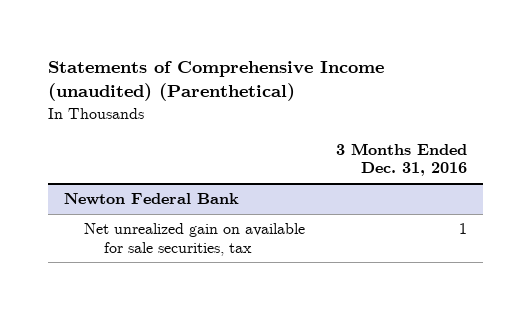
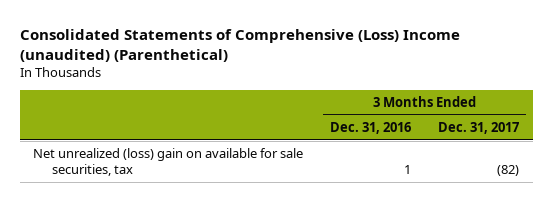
- Statements of Comprehensive Income (unaudited) (Parenthetical)
+ Consolidated Statements of Comprehensive (Loss) Income (unaudited) (Parenthetical)
- | 3 Months Ended Dec. 31, 2016
+ | 3 Months Ended Dec. 31, 2016 | 3 Months Ended Dec. 31, 2017
- Newton Federal Bank
- Net unrealized gain on available for sale securities, tax | 1
+ Net unrealized (loss) gain on available for sale securities, tax | 1 | (82)

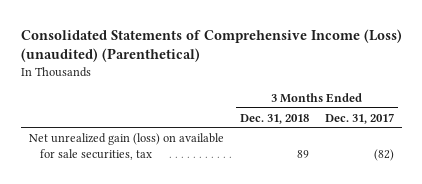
- Consolidated Statements of Comprehensive (Loss) Income (unaudited) (Parenthetical)
+ Consolidated Statements of Comprehensive Income (Loss) (unaudited) (Parenthetical)
- | 3 Months Ended Dec. 31, 2016 | 3 Months Ended Dec. 31, 2017
+ | 3 Months Ended Dec. 31, 2018 | 3 Months Ended Dec. 31, 2017
- Net unrealized (loss) gain on available for sale securities, tax | 1 | (82)
+ Net unrealized gain (loss) on available for sale securities, tax | 89 | (82)

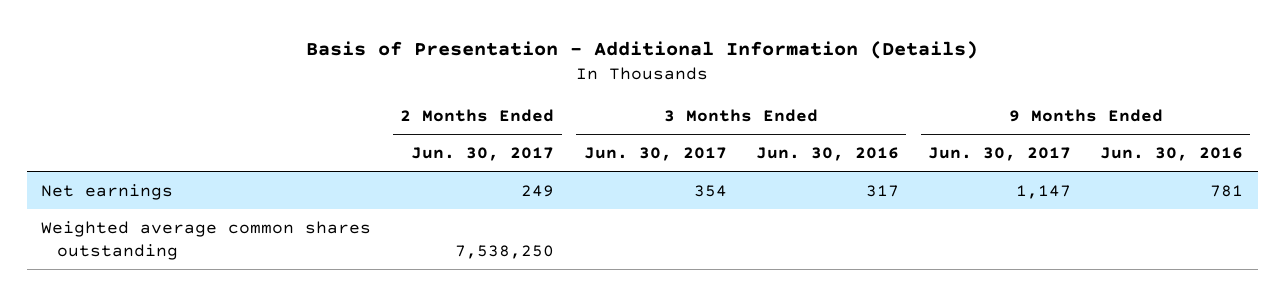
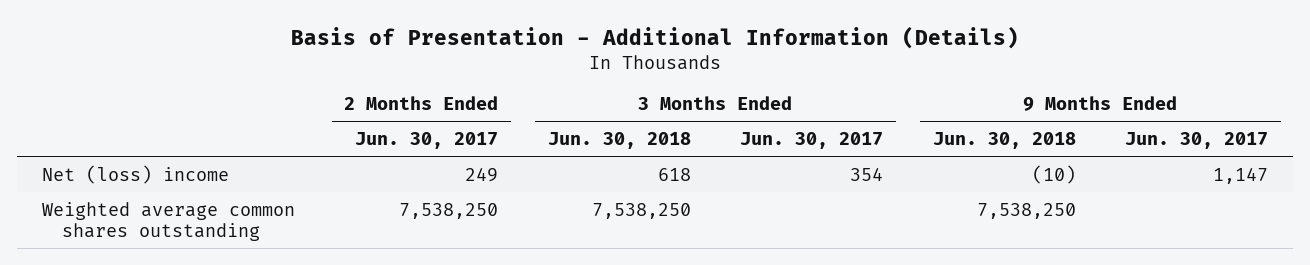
- | 2 Months Ended Jun. 30, 2017 | 3 Months Ended Jun. 30, 2017 | 3 Months Ended Jun. 30, 2016 | 9 Months Ended Jun. 30, 2017 | 9 Months Ended Jun. 30, 2016
+ | 2 Months Ended Jun. 30, 2017 | 3 Months Ended Jun. 30, 2018 | 3 Months Ended Jun. 30, 2017 | 9 Months Ended Jun. 30, 2018 | 9 Months Ended Jun. 30, 2017
- Net earnings | 249 | 354 | 317 | 1,147 | 781
+ Net (loss) income | 249 | 618 | 354 | (10) | 1,147

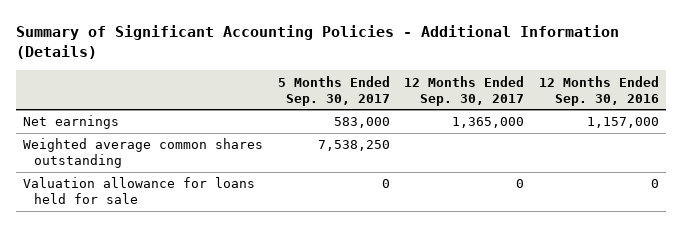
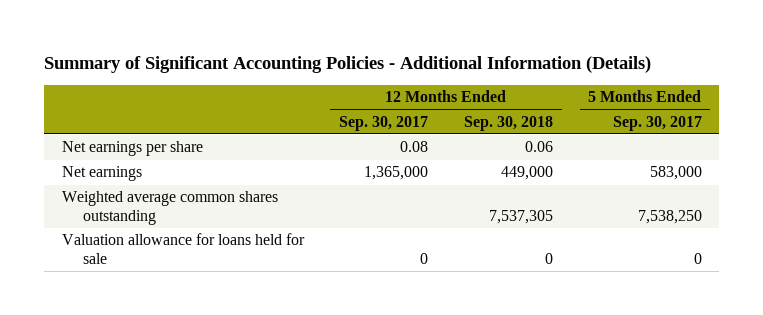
- | 5 Months Ended Sep. 30, 2017 | 12 Months Ended Sep. 30, 2017 | 12 Months Ended Sep. 30, 2016
+ | 12 Months Ended Sep. 30, 2017 | 12 Months Ended Sep. 30, 2018 | 5 Months Ended Sep. 30, 2017
+ Net earnings per share | 0.08 | 0.06 |

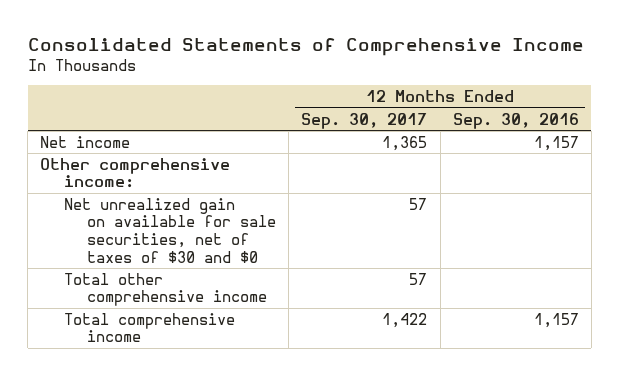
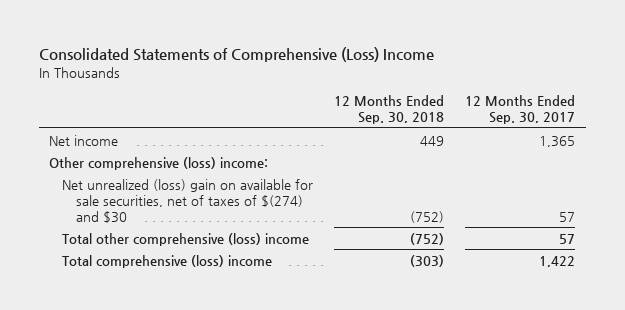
- Consolidated Statements of Comprehensive Income
+ Consolidated Statements of Comprehensive (Loss) Income
- | 12 Months Ended Sep. 30, 2017 | 12 Months Ended Sep. 30, 2016
+ | 12 Months Ended Sep. 30, 2018 | 12 Months Ended Sep. 30, 2017
- Other comprehensive income:
- Net unrealized gain on available for sale securities, net of taxes of $30 and $0 | 57 |
- Total other comprehensive income | 57 |
- Total comprehensive income | 1,422 | 1,157
+ Other comprehensive (loss) income:
+ Net unrealized (loss) gain on available for sale securities, net of taxes of $(274) and $30 | (752) | 57
+ Total other comprehensive (loss) income | (752) | 57
+ Total comprehensive (loss) income | (303) | 1,422

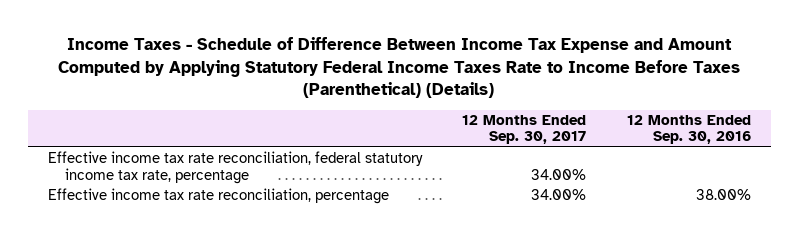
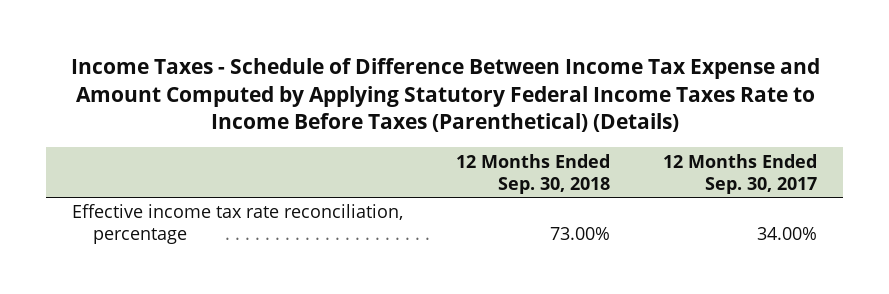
- | 12 Months Ended Sep. 30, 2017 | 12 Months Ended Sep. 30, 2016
+ | 12 Months Ended Sep. 30, 2018 | 12 Months Ended Sep. 30, 2017
- Effective income tax rate reconciliation, federal statutory income tax rate, percentage | 34.00% |

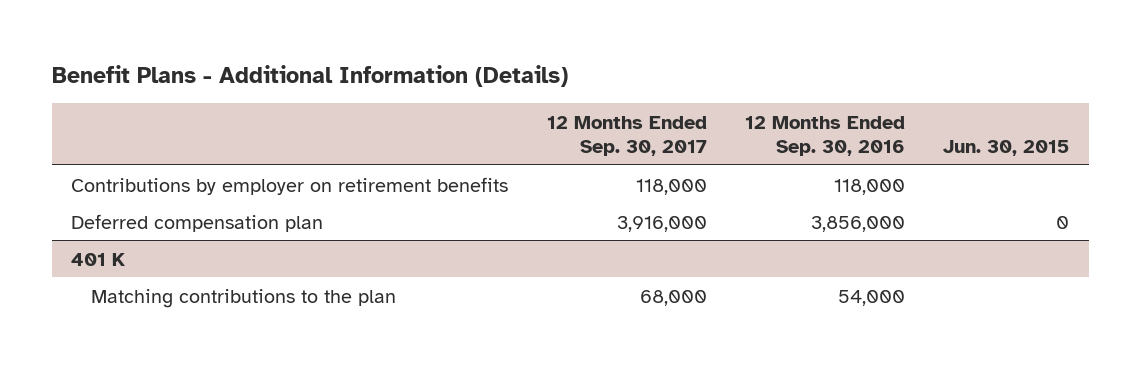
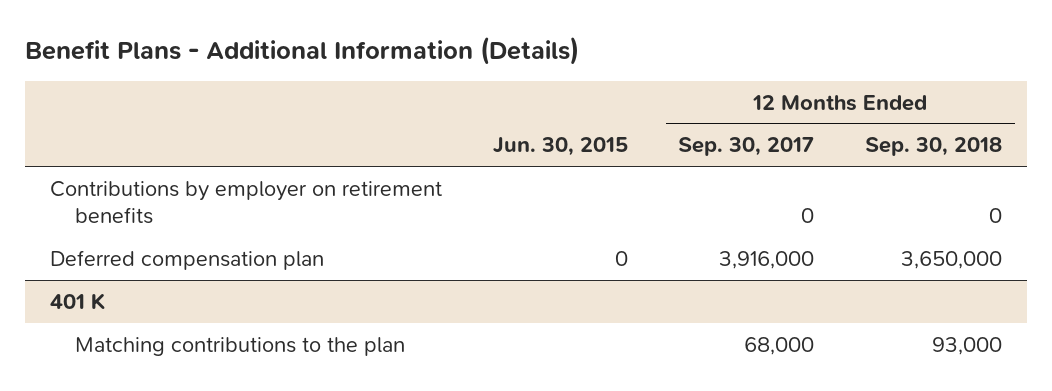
- | 12 Months Ended Sep. 30, 2017 | 12 Months Ended Sep. 30, 2016 | Jun. 30, 2015
+ | Jun. 30, 2015 | 12 Months Ended Sep. 30, 2017 | 12 Months Ended Sep. 30, 2018
- Contributions by employer on retirement benefits | 118,000 | 118,000 |
+ Contributions by employer on retirement benefits | | 0 | 0

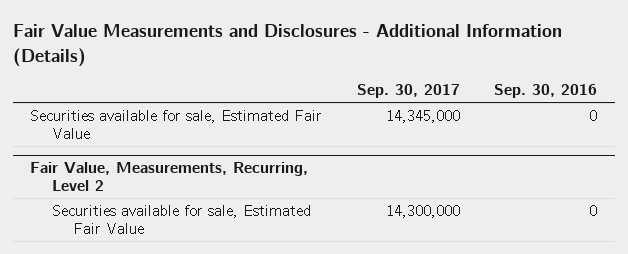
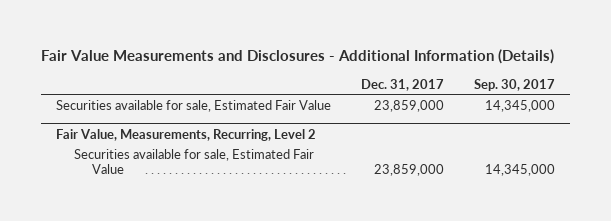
- | Sep. 30, 2017 | Sep. 30, 2016
+ | Dec. 31, 2017 | Sep. 30, 2017
@ Fair Value, Measurements, Recurring, Level 2
- Securities available for sale, Estimated Fair Value | 14,300,000 | 0
+ Securities available for sale, Estimated Fair Value | 23,859,000 | 14,345,000

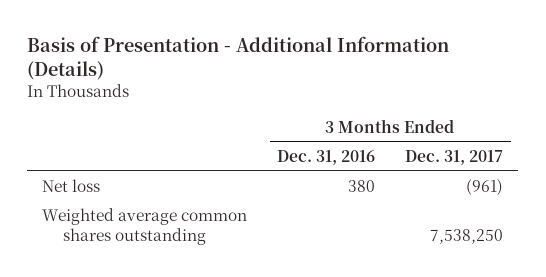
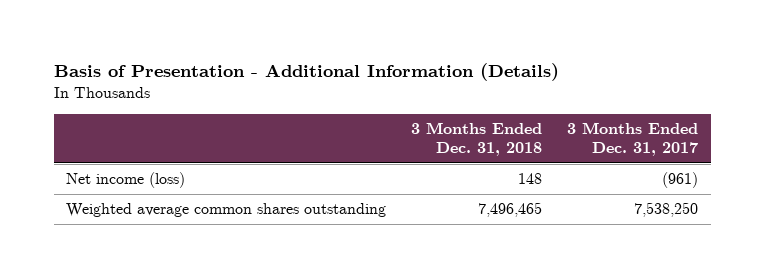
- | 3 Months Ended Dec. 31, 2016 | 3 Months Ended Dec. 31, 2017
+ | 3 Months Ended Dec. 31, 2018 | 3 Months Ended Dec. 31, 2017
- Net loss | 380 | (961)
+ Net income (loss) | 148 | (961)

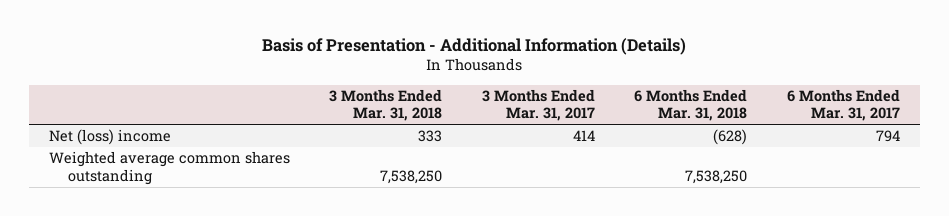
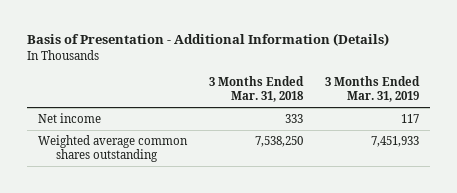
- | 3 Months Ended Mar. 31, 2018 | 3 Months Ended Mar. 31, 2017 | 6 Months Ended Mar. 31, 2018 | 6 Months Ended Mar. 31, 2017
+ | 3 Months Ended Mar. 31, 2018 | 3 Months Ended Mar. 31, 2019
- Net (loss) income | 333 | 414 | (628) | 794
+ Net income | 333 | 117

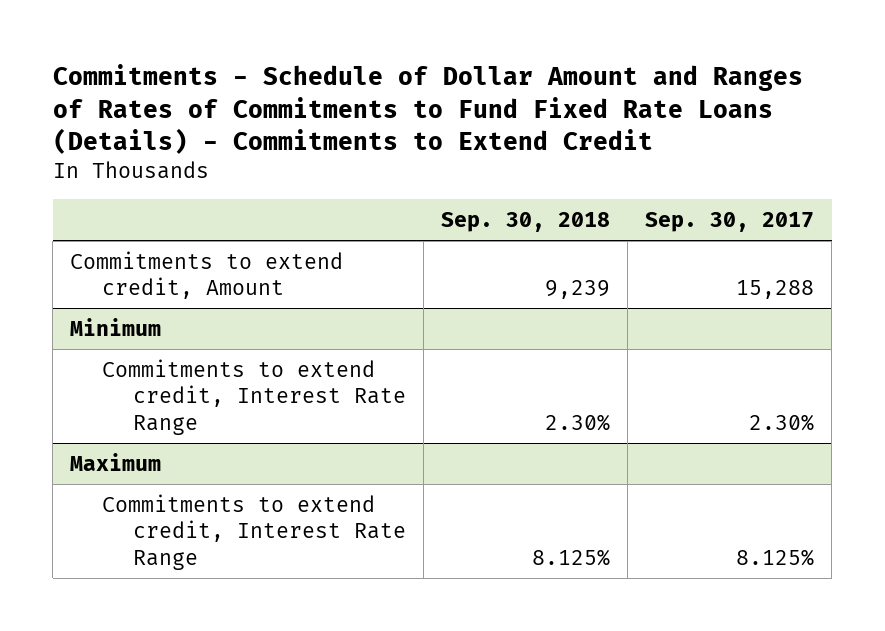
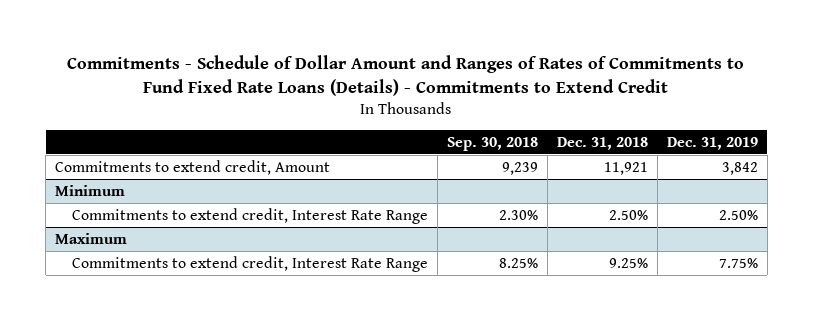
- | Sep. 30, 2018 | Sep. 30, 2017
+ | Sep. 30, 2018 | Dec. 31, 2018 | Dec. 31, 2019
@ Maximum
- Commitments to extend credit, Interest Rate Range | 8.125% | 8.125%
+ Commitments to extend credit, Interest Rate Range | 8.25% | 9.25% | 7.75%

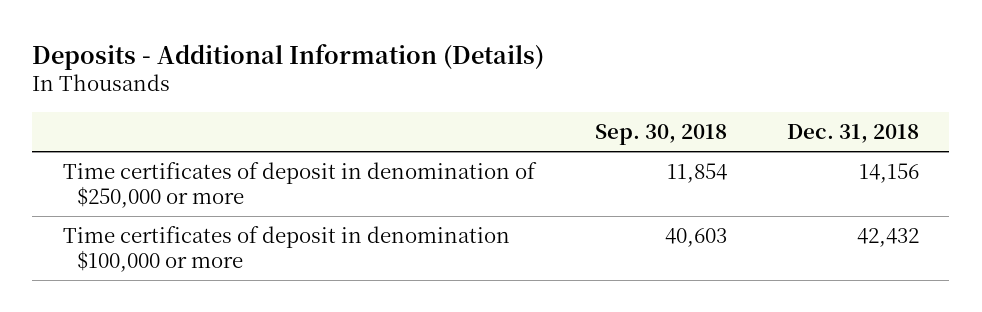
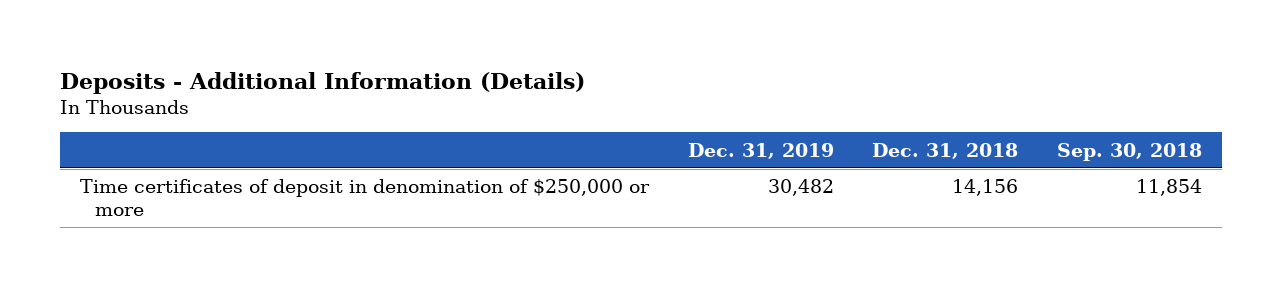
- | Sep. 30, 2018 | Dec. 31, 2018
+ | Dec. 31, 2019 | Dec. 31, 2018 | Sep. 30, 2018
- Time certificates of deposit in denomination $100,000 or more | 40,603 | 42,432

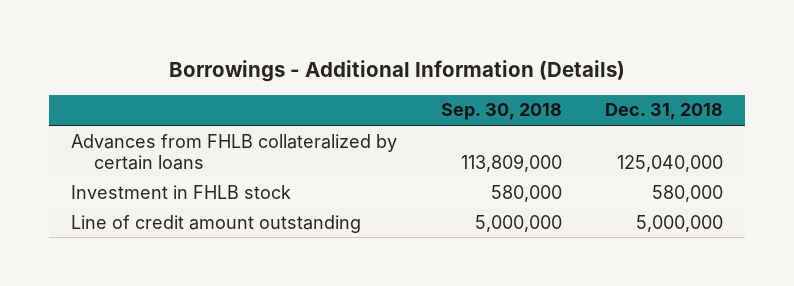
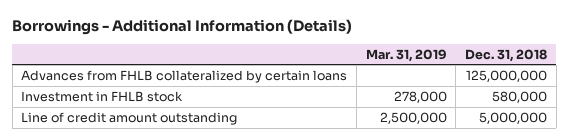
- | Sep. 30, 2018 | Dec. 31, 2018
+ | Mar. 31, 2019 | Dec. 31, 2018
- Advances from FHLB collateralized by certain loans | 113,809,000 | 125,040,000
+ Advances from FHLB collateralized by certain loans | | 125,000,000

